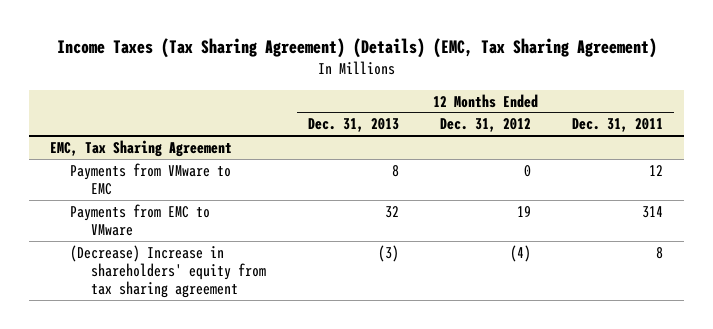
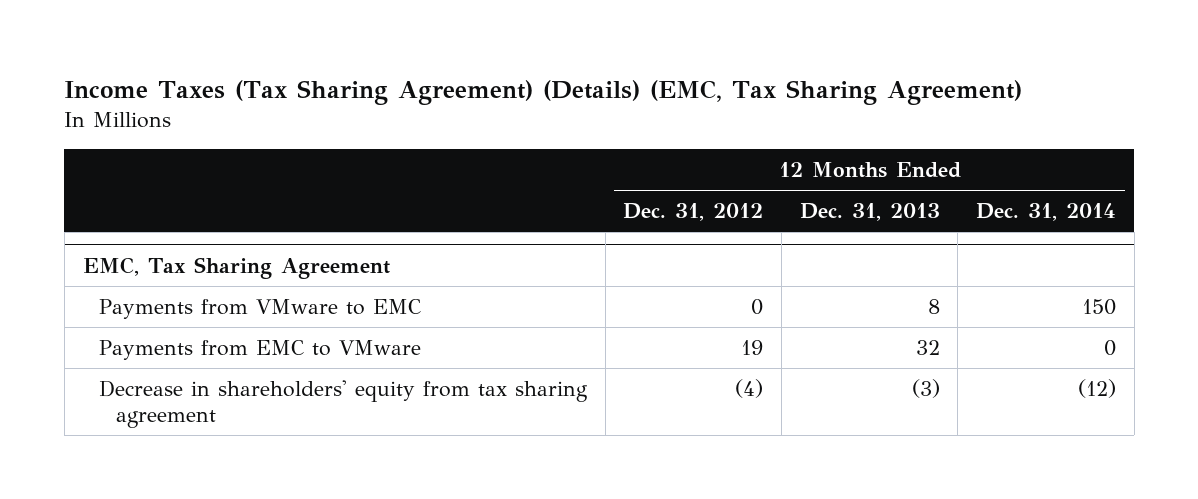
- | 12 Months Ended Dec. 31, 2013 | 12 Months Ended Dec. 31, 2012 | 12 Months Ended Dec. 31, 2011
+ | 12 Months Ended Dec. 31, 2012 | 12 Months Ended Dec. 31, 2013 | 12 Months Ended Dec. 31, 2014
@ EMC, Tax Sharing Agreement
- (Decrease) Increase in shareholders' equity from tax sharing agreement | (3) | (4) | 8
+ Decrease in shareholders' equity from tax sharing agreement | (4) | (3) | (12)

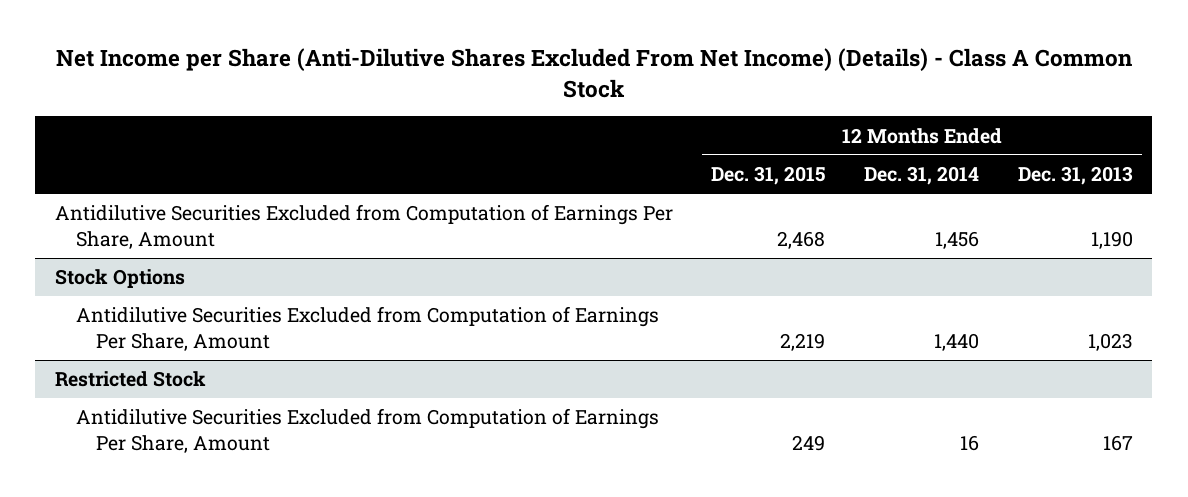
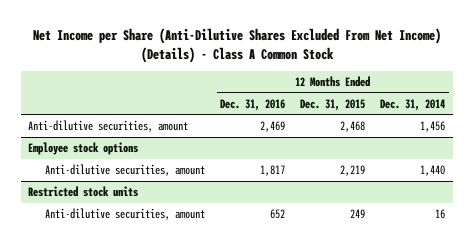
- | 12 Months Ended Dec. 31, 2015 | 12 Months Ended Dec. 31, 2014 | 12 Months Ended Dec. 31, 2013
+ | 12 Months Ended Dec. 31, 2016 | 12 Months Ended Dec. 31, 2015 | 12 Months Ended Dec. 31, 2014
- Antidilutive Securities Excluded from Computation of Earnings Per Share, Amount | 2,468 | 1,456 | 1,190
- Stock Options
- Antidilutive Securities Excluded from Computation of Earnings Per Share, Amount | 2,219 | 1,440 | 1,023
- Restricted Stock
- Antidilutive Securities Excluded from Computation of Earnings Per Share, Amount | 249 | 16 | 167
+ Anti-dilutive securities, amount | 2,469 | 2,468 | 1,456
+ Employee stock options
+ Anti-dilutive securities, amount | 1,817 | 2,219 | 1,440
+ Restricted stock units
+ Anti-dilutive securities, amount | 652 | 249 | 16

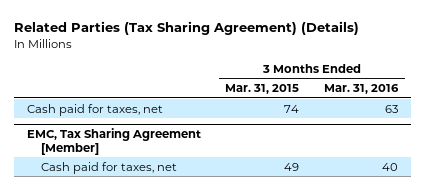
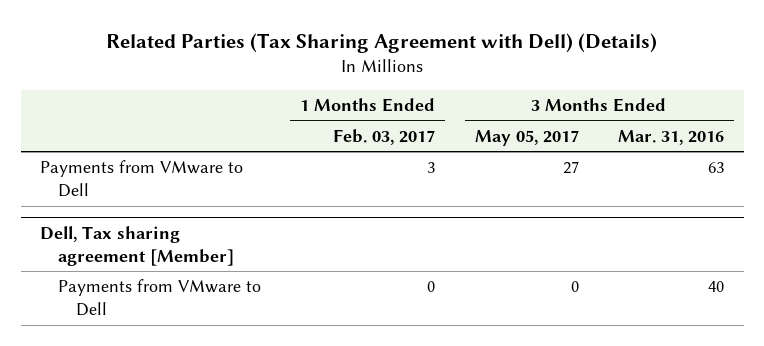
- Related Parties (Tax Sharing Agreement) (Details)
+ Related Parties (Tax Sharing Agreement with Dell) (Details)
- | 3 Months Ended Mar. 31, 2015 | 3 Months Ended Mar. 31, 2016
+ | 1 Months Ended Feb. 03, 2017 | 3 Months Ended May 05, 2017 | 3 Months Ended Mar. 31, 2016
- Cash paid for taxes, net | 74 | 63
- EMC, Tax Sharing Agreement [Member]
- Cash paid for taxes, net | 49 | 40
+ Payments from VMware to Dell | 3 | 27 | 63
+ Dell, Tax sharing agreement [Member]
+ Payments from VMware to Dell | 0 | 0 | 40

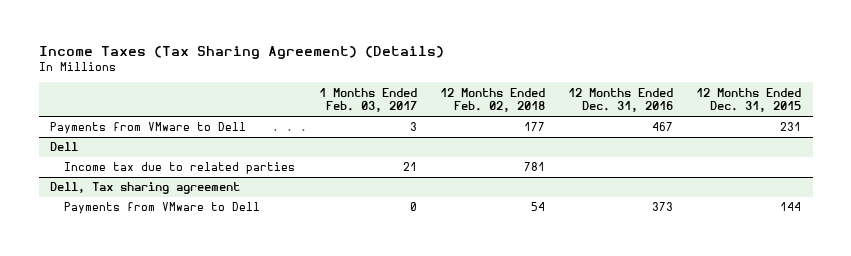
- Related Parties (Tax Sharing Agreement with Dell) (Details)
+ Income Taxes (Tax Sharing Agreement) (Details)
- | 1 Months Ended Feb. 03, 2017 | 3 Months Ended May 05, 2017 | 3 Months Ended Mar. 31, 2016
+ | 1 Months Ended Feb. 03, 2017 | 12 Months Ended Feb. 02, 2018 | 12 Months Ended Dec. 31, 2016 | 12 Months Ended Dec. 31, 2015
- Dell, Tax sharing agreement [Member]
+ Dell
+ Income tax due to related parties | 21 | 781 | |
+ Dell, Tax sharing agreement

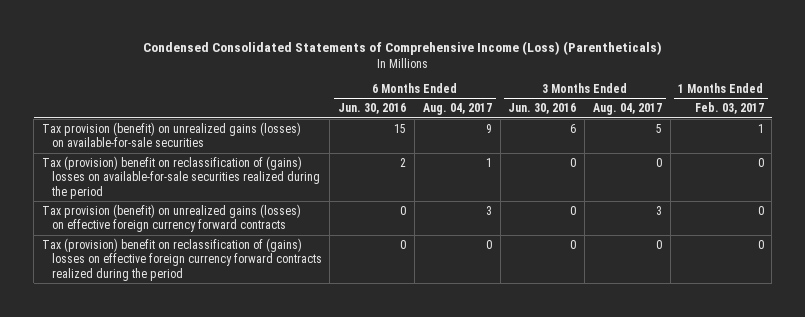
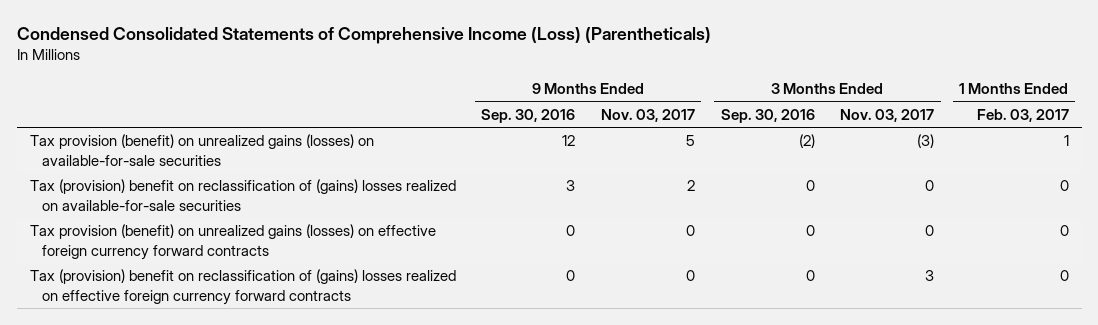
- | 6 Months Ended Jun. 30, 2016 | 6 Months Ended Aug. 04, 2017 | 3 Months Ended Jun. 30, 2016 | 3 Months Ended Aug. 04, 2017 | 1 Months Ended Feb. 03, 2017
+ | 9 Months Ended Sep. 30, 2016 | 9 Months Ended Nov. 03, 2017 | 3 Months Ended Sep. 30, 2016 | 3 Months Ended Nov. 03, 2017 | 1 Months Ended Feb. 03, 2017
- Tax (provision) benefit on reclassification of (gains) losses on available-for-sale securities realized during the period | 2 | 1 | 0 | 0 | 0
+ Tax (provision) benefit on reclassification of (gains) losses realized on available-for-sale securities | 3 | 2 | 0 | 0 | 0
- Tax (provision) benefit on reclassification of (gains) losses on effective foreign currency forward contracts realized during the period | 0 | 0 | 0 | 0 | 0
+ Tax (provision) benefit on reclassification of (gains) losses realized on effective foreign currency forward contracts | 0 | 0 | 0 | 3 | 0

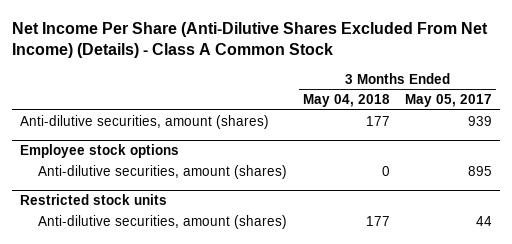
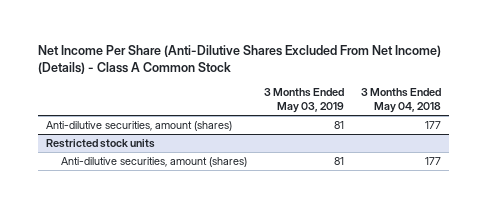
- | 3 Months Ended May 04, 2018 | 3 Months Ended May 05, 2017
+ | 3 Months Ended May 03, 2019 | 3 Months Ended May 04, 2018
- Employee stock options
- Anti-dilutive securities, amount (shares) | 0 | 895

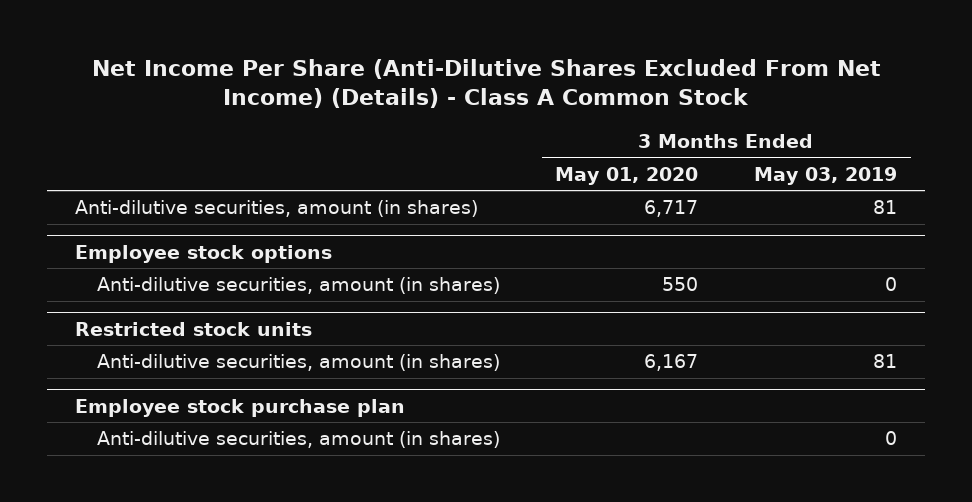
- | 3 Months Ended May 03, 2019 | 3 Months Ended May 04, 2018
+ | 3 Months Ended May 01, 2020 | 3 Months Ended May 03, 2019
- Anti-dilutive securities, amount (shares) | 81 | 177
+ Anti-dilutive securities, amount (in shares) | 6,717 | 81
+ Employee stock options
+ Anti-dilutive securities, amount (in shares) | 550 | 0
@ Restricted stock units
- Anti-dilutive securities, amount (shares) | 81 | 177
+ Anti-dilutive securities, amount (in shares) | 6,167 | 81
+ Employee stock purchase plan
+ Anti-dilutive securities, amount (in shares) | | 0

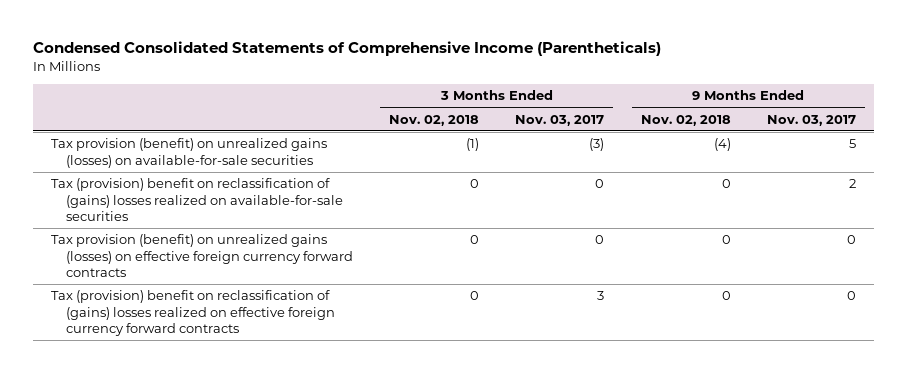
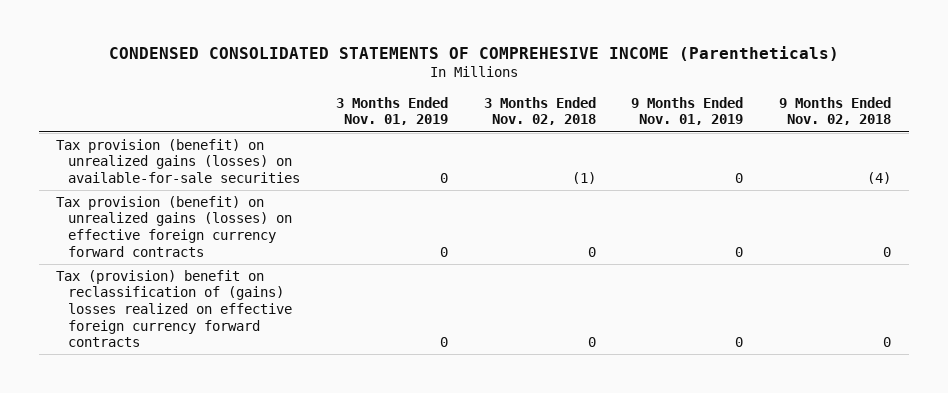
- Condensed Consolidated Statements of Comprehensive Income (Parentheticals)
+ CONDENSED CONSOLIDATED STATEMENTS OF COMPREHESIVE INCOME (Parentheticals)
- | 3 Months Ended Nov. 02, 2018 | 3 Months Ended Nov. 03, 2017 | 9 Months Ended Nov. 02, 2018 | 9 Months Ended Nov. 03, 2017
+ | 3 Months Ended Nov. 01, 2019 | 3 Months Ended Nov. 02, 2018 | 9 Months Ended Nov. 01, 2019 | 9 Months Ended Nov. 02, 2018
- Tax (provision) benefit on reclassification of (gains) losses realized on available-for-sale securities | 0 | 0 | 0 | 2

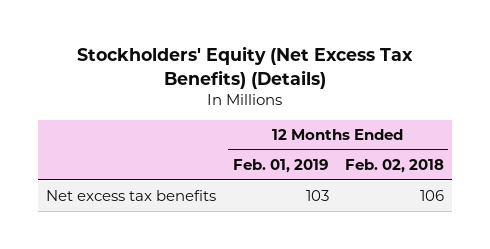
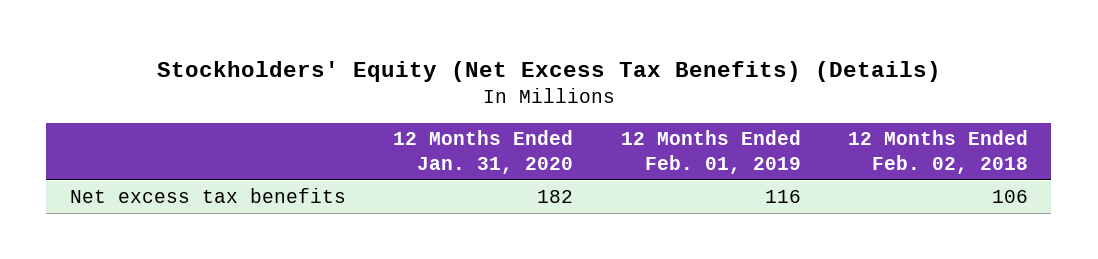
- | 12 Months Ended Feb. 01, 2019 | 12 Months Ended Feb. 02, 2018
+ | 12 Months Ended Jan. 31, 2020 | 12 Months Ended Feb. 01, 2019 | 12 Months Ended Feb. 02, 2018
- Net excess tax benefits | 103 | 106
+ Net excess tax benefits | 182 | 116 | 106

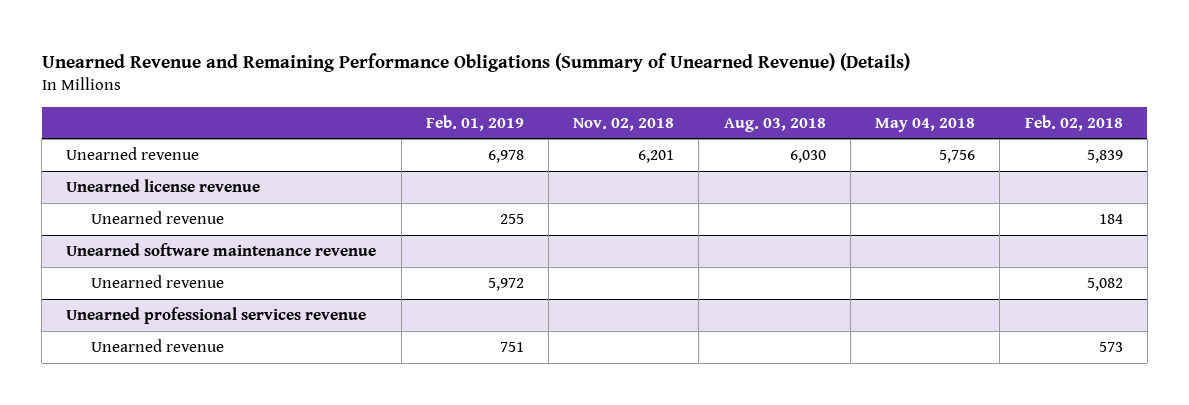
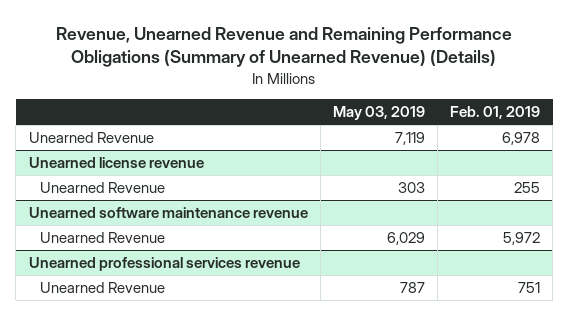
- Unearned Revenue and Remaining Performance Obligations (Summary of Unearned Revenue) (Details)
+ Revenue, Unearned Revenue and Remaining Performance Obligations (Summary of Unearned Revenue) (Details)
- | Feb. 01, 2019 | Nov. 02, 2018 | Aug. 03, 2018 | May 04, 2018 | Feb. 02, 2018
+ | May 03, 2019 | Feb. 01, 2019
- Unearned revenue | 6,978 | 6,201 | 6,030 | 5,756 | 5,839
+ Unearned Revenue | 7,119 | 6,978
@ Unearned license revenue
- Unearned revenue | 255 | | | | 184
+ Unearned Revenue | 303 | 255
@ Unearned software maintenance revenue
- Unearned revenue | 5,972 | | | | 5,082
+ Unearned Revenue | 6,029 | 5,972
@ Unearned professional services revenue
- Unearned revenue | 751 | | | | 573
+ Unearned Revenue | 787 | 751

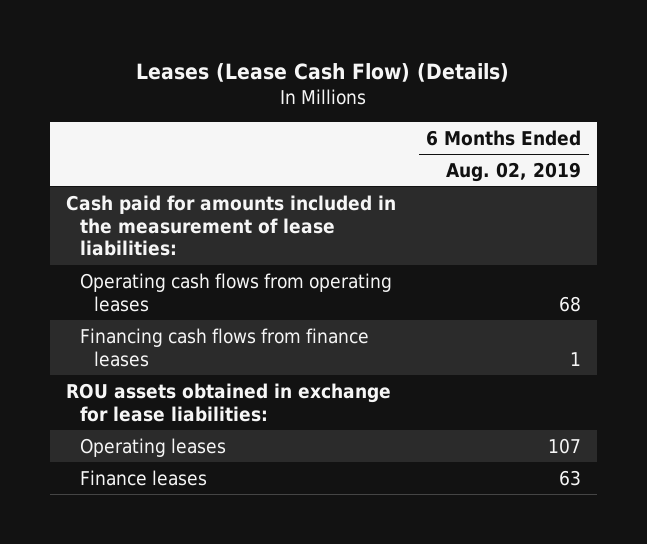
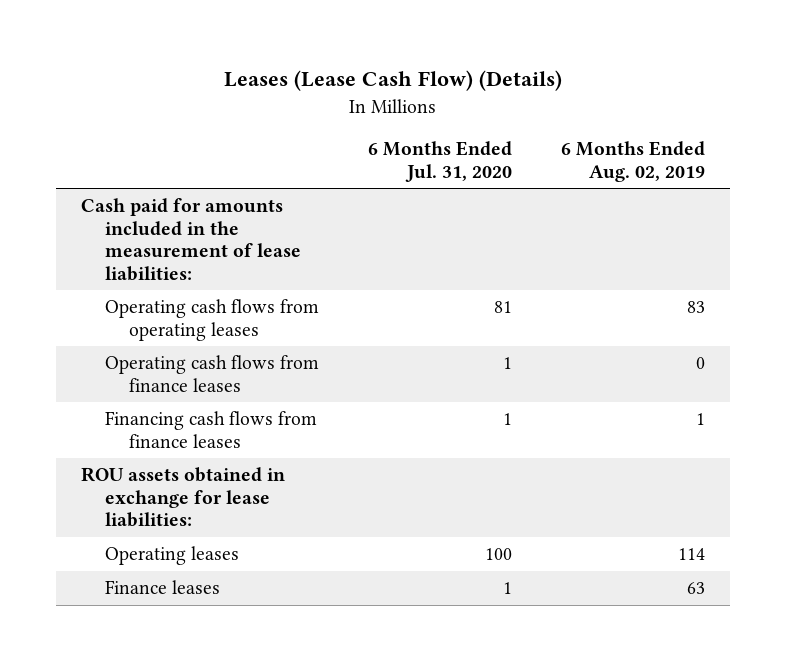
- | 6 Months Ended Aug. 02, 2019
+ | 6 Months Ended Jul. 31, 2020 | 6 Months Ended Aug. 02, 2019
- Operating cash flows from operating leases | 68
+ Operating cash flows from operating leases | 81 | 83
+ Operating cash flows from finance leases | 1 | 0
- Operating leases | 107
+ Operating leases | 100 | 114

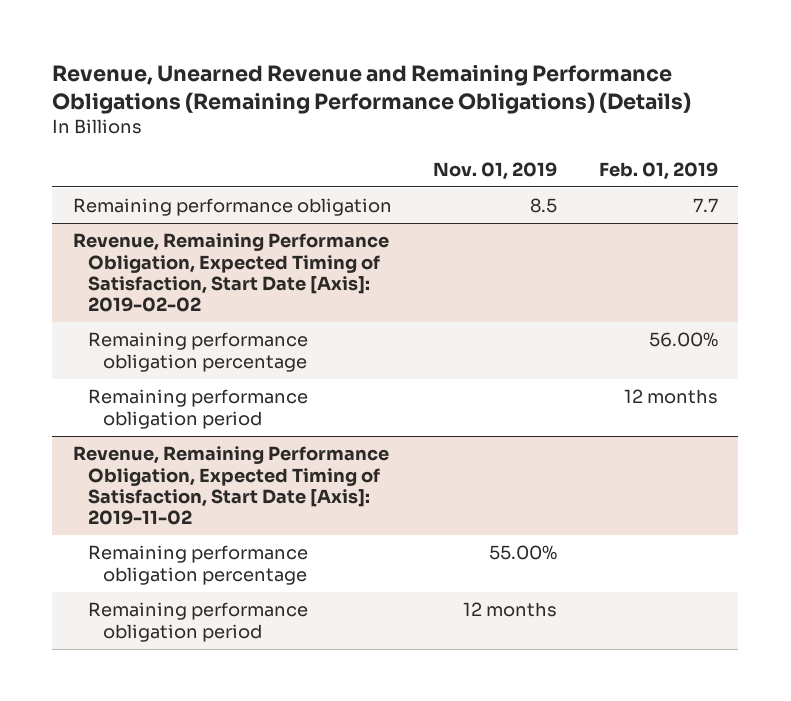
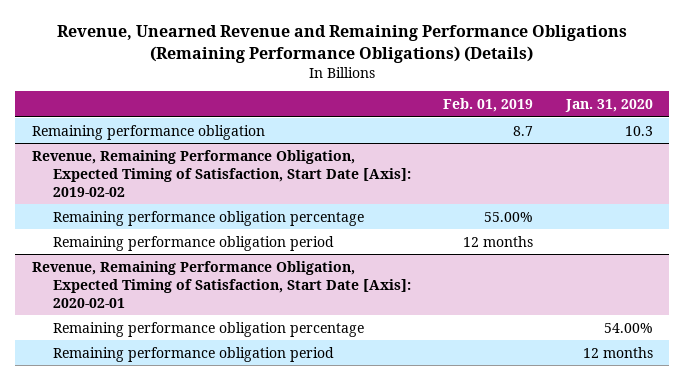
- | Nov. 01, 2019 | Feb. 01, 2019
+ | Feb. 01, 2019 | Jan. 31, 2020
- Remaining performance obligation | 8.5 | 7.7
+ Remaining performance obligation | 8.7 | 10.3
@ Revenue, Remaining Performance Obligation, Expected Timing of Satisfaction, Start Date [Axis]: 2019-02-02
- Remaining performance obligation percentage | | 56.00%
+ Remaining performance obligation percentage | 55.00% |
- Revenue, Remaining Performance Obligation, Expected Timing of Satisfaction, Start Date [Axis]: 2019-11-02
+ Revenue, Remaining Performance Obligation, Expected Timing of Satisfaction, Start Date [Axis]: 2020-02-01

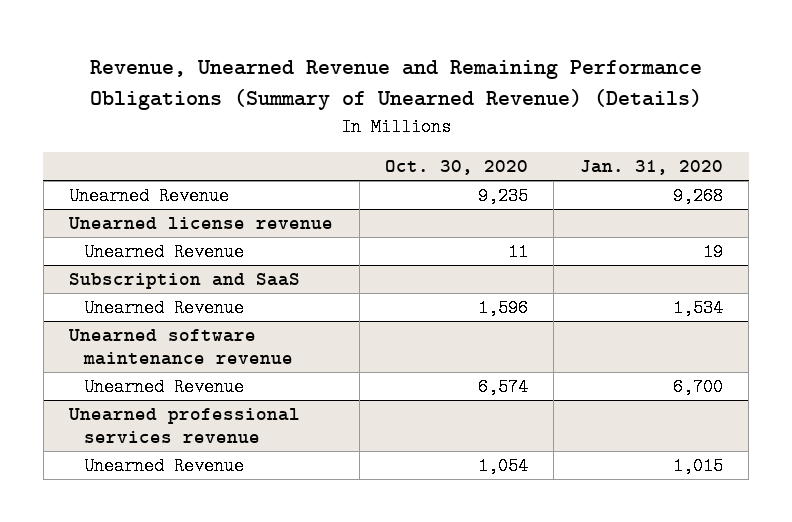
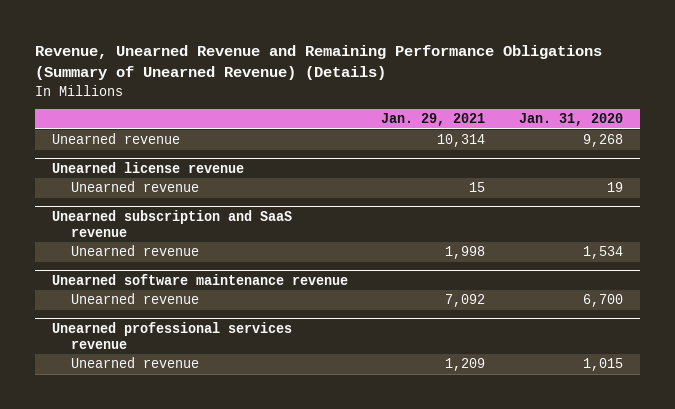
- | Oct. 30, 2020 | Jan. 31, 2020
+ | Jan. 29, 2021 | Jan. 31, 2020
- Unearned Revenue | 9,235 | 9,268
+ Unearned revenue | 10,314 | 9,268
@ Unearned license revenue
- Unearned Revenue | 11 | 19
- Subscription and SaaS
- Unearned Revenue | 1,596 | 1,534
@ Unearned license revenue
+ Unearned revenue | 15 | 19
+ Unearned subscription and SaaS revenue
+ Unearned revenue | 1,998 | 1,534
@ Unearned software maintenance revenue
- Unearned Revenue | 6,574 | 6,700
+ Unearned revenue | 7,092 | 6,700
@ Unearned professional services revenue
- Unearned Revenue | 1,054 | 1,015
+ Unearned revenue | 1,209 | 1,015

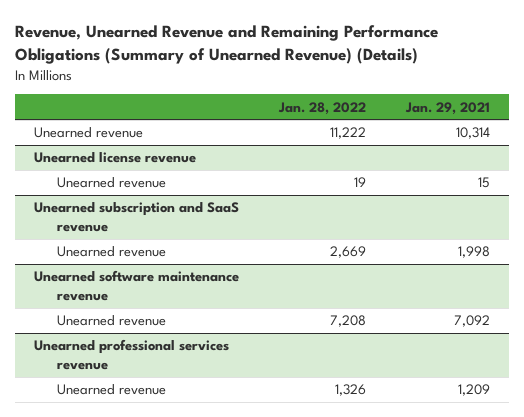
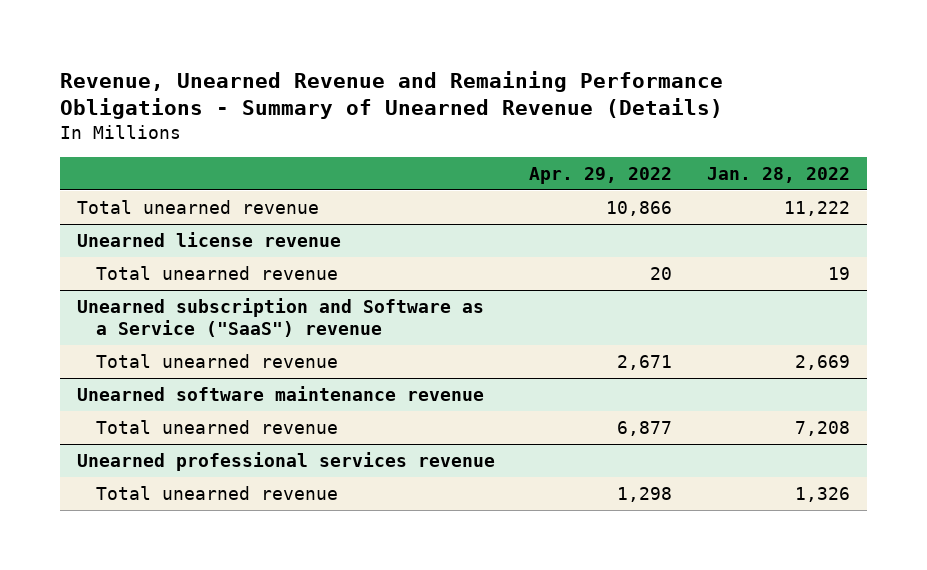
- Revenue, Unearned Revenue and Remaining Performance Obligations (Summary of Unearned Revenue) (Details)
+ Revenue, Unearned Revenue and Remaining Performance Obligations - Summary of Unearned Revenue (Details)
- | Jan. 28, 2022 | Jan. 29, 2021
+ | Apr. 29, 2022 | Jan. 28, 2022
- Unearned revenue | 11,222 | 10,314
+ Total unearned revenue | 10,866 | 11,222
@ Unearned license revenue
- Unearned revenue | 19 | 15
- Unearned subscription and SaaS revenue
- Unearned revenue | 2,669 | 1,998
@ Unearned license revenue
+ Total unearned revenue | 20 | 19
+ Unearned subscription and Software as a Service ("SaaS") revenue
+ Total unearned revenue | 2,671 | 2,669
@ Unearned software maintenance revenue
- Unearned revenue | 7,208 | 7,092
+ Total unearned revenue | 6,877 | 7,208
@ Unearned professional services revenue
- Unearned revenue | 1,326 | 1,209
+ Total unearned revenue | 1,298 | 1,326

